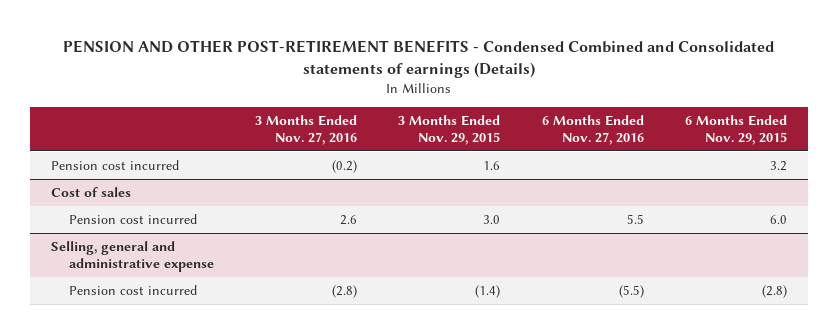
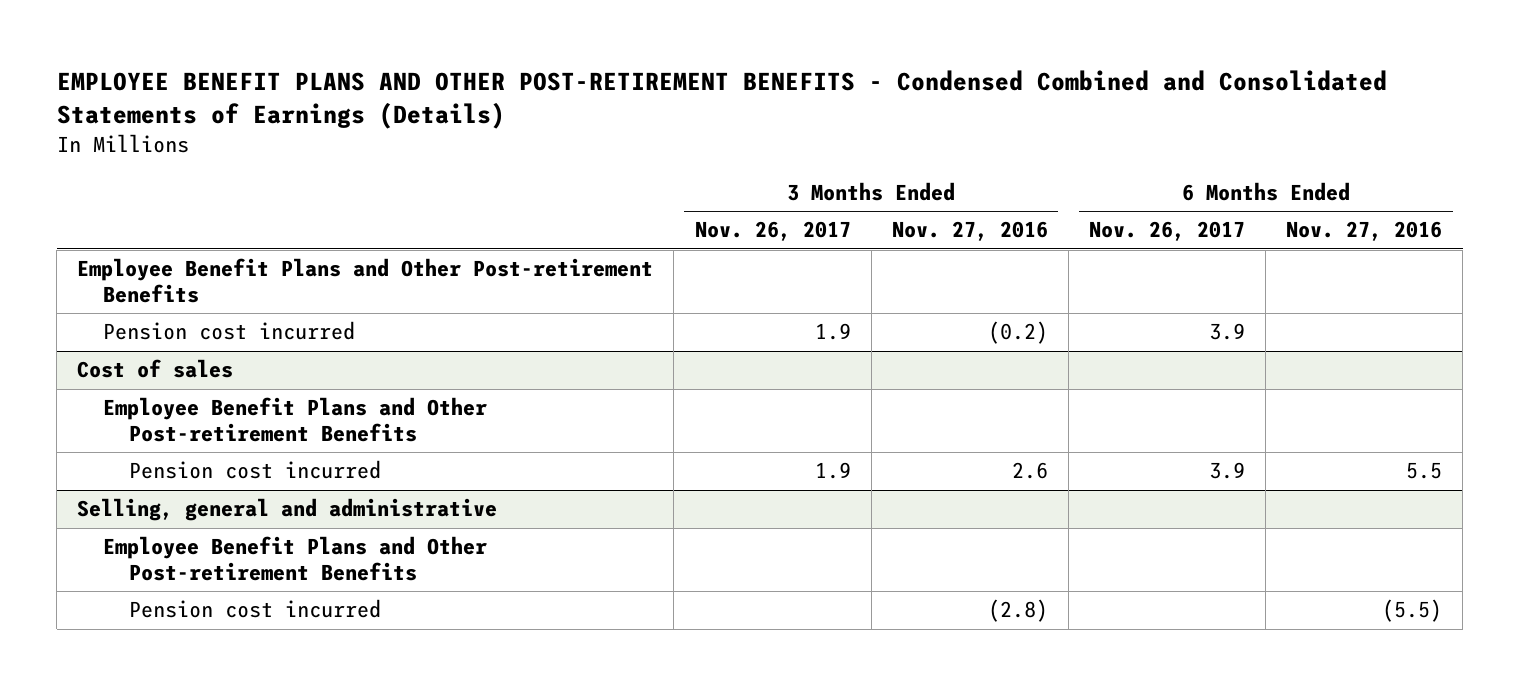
- PENSION AND OTHER POST-RETIREMENT BENEFITS - Condensed Combined and Consolidated statements of earnings (Details)
+ EMPLOYEE BENEFIT PLANS AND OTHER POST-RETIREMENT BENEFITS - Condensed Combined and Consolidated Statements of Earnings (Details)
- | 3 Months Ended Nov. 27, 2016 | 3 Months Ended Nov. 29, 2015 | 6 Months Ended Nov. 27, 2016 | 6 Months Ended Nov. 29, 2015
+ | 3 Months Ended Nov. 26, 2017 | 3 Months Ended Nov. 27, 2016 | 6 Months Ended Nov. 26, 2017 | 6 Months Ended Nov. 27, 2016
+ Employee Benefit Plans and Other Post-retirement Benefits
@ Cost of sales
+ Employee Benefit Plans and Other Post-retirement Benefits
- Selling, general and administrative expense
+ Selling, general and administrative
+ Employee Benefit Plans and Other Post-retirement Benefits

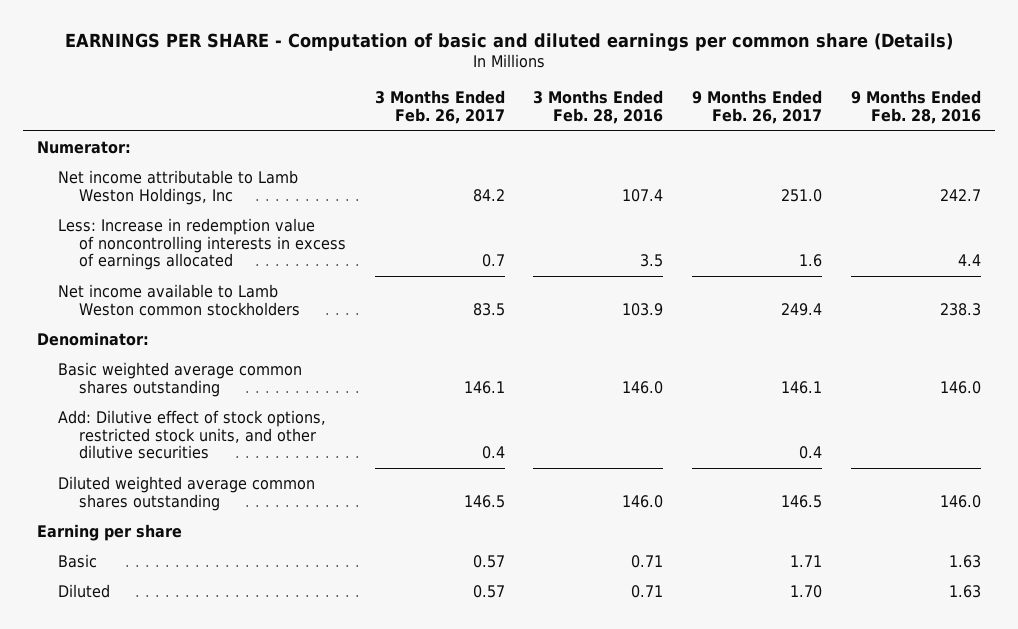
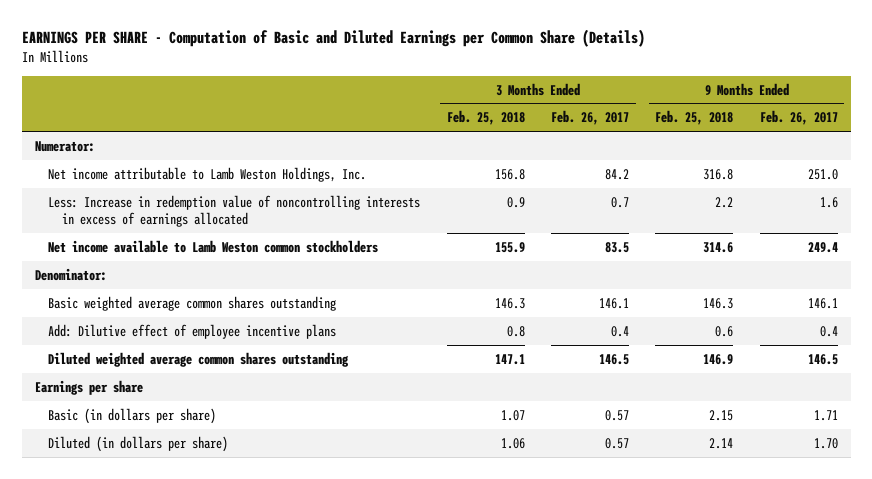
- EARNINGS PER SHARE - Computation of basic and diluted earnings per common share (Details)
+ EARNINGS PER SHARE - Computation of Basic and Diluted Earnings per Common Share (Details)
- | 3 Months Ended Feb. 26, 2017 | 3 Months Ended Feb. 28, 2016 | 9 Months Ended Feb. 26, 2017 | 9 Months Ended Feb. 28, 2016
+ | 3 Months Ended Feb. 25, 2018 | 3 Months Ended Feb. 26, 2017 | 9 Months Ended Feb. 25, 2018 | 9 Months Ended Feb. 26, 2017
- Net income attributable to Lamb Weston Holdings, Inc | 84.2 | 107.4 | 251.0 | 242.7
+ Net income attributable to Lamb Weston Holdings, Inc. | 156.8 | 84.2 | 316.8 | 251.0
- Add: Dilutive effect of stock options, restricted stock units, and other dilutive securities | 0.4 | | 0.4 |
+ Add: Dilutive effect of employee incentive plans | 0.8 | 0.4 | 0.6 | 0.4
- Earning per share
- Basic | 0.57 | 0.71 | 1.71 | 1.63
- Diluted | 0.57 | 0.71 | 1.70 | 1.63
+ Earnings per share
+ Basic (in dollars per share) | 1.07 | 0.57 | 2.15 | 1.71
+ Diluted (in dollars per share) | 1.06 | 0.57 | 2.14 | 1.70

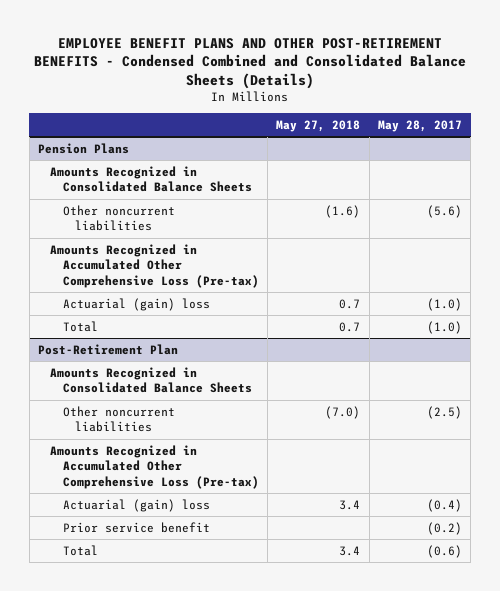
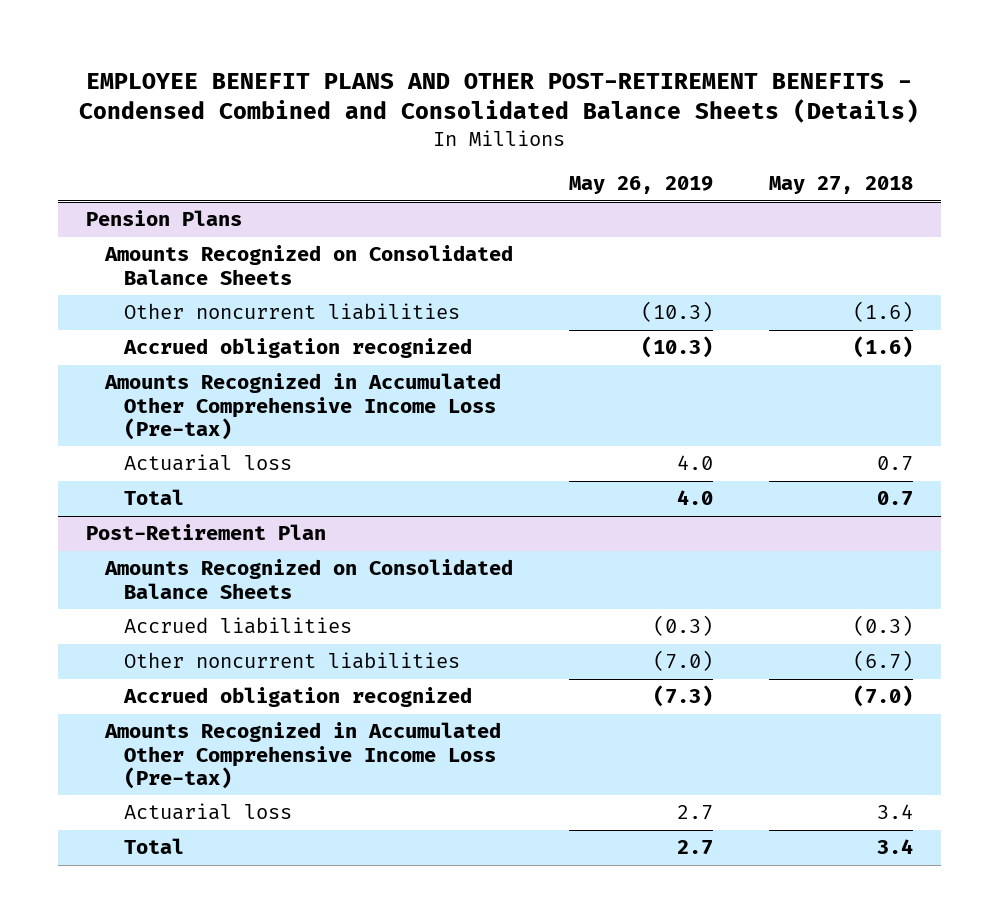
- | May 27, 2018 | May 28, 2017
+ | May 26, 2019 | May 27, 2018
@ Pension Plans
- Amounts Recognized in Consolidated Balance Sheets
+ Amounts Recognized on Consolidated Balance Sheets
- Amounts Recognized in Accumulated Other Comprehensive Loss (Pre-tax)
- Actuarial (gain) loss | 0.7 | (1.0)
+ Accrued obligation recognized | (10.3) | (1.6)
+ Amounts Recognized in Accumulated Other Comprehensive Income Loss (Pre-tax)
+ Actuarial loss | 4.0 | 0.7
@ Post-Retirement Plan
- Amounts Recognized in Consolidated Balance Sheets
- Other noncurrent liabilities | (7.0) | (2.5)
- Amounts Recognized in Accumulated Other Comprehensive Loss (Pre-tax)
- Actuarial (gain) loss | 3.4 | (0.4)
- Prior service benefit | | (0.2)
+ Amounts Recognized on Consolidated Balance Sheets
+ Accrued liabilities | (0.3) | (0.3)
+ Other noncurrent liabilities | (7.0) | (6.7)
+ Accrued obligation recognized | (7.3) | (7.0)
+ Amounts Recognized in Accumulated Other Comprehensive Income Loss (Pre-tax)
+ Actuarial loss | 2.7 | 3.4

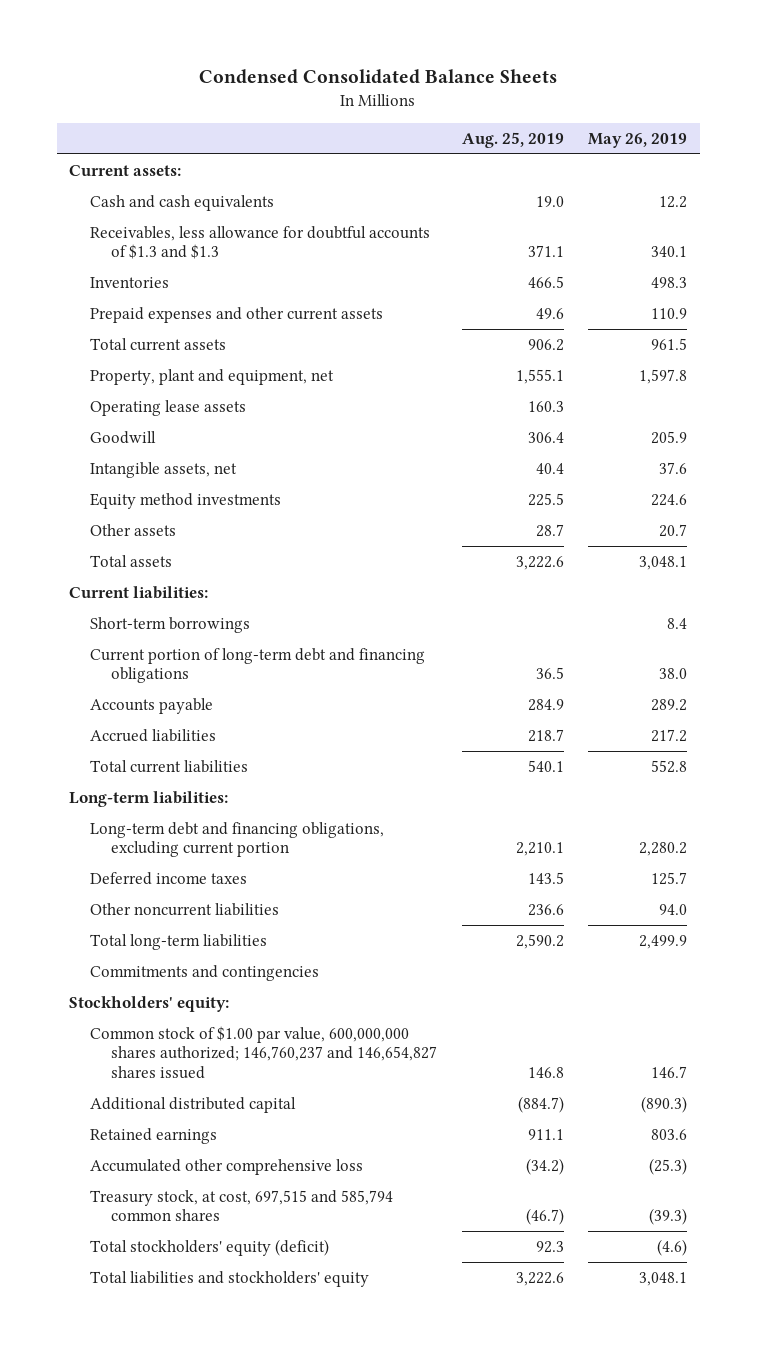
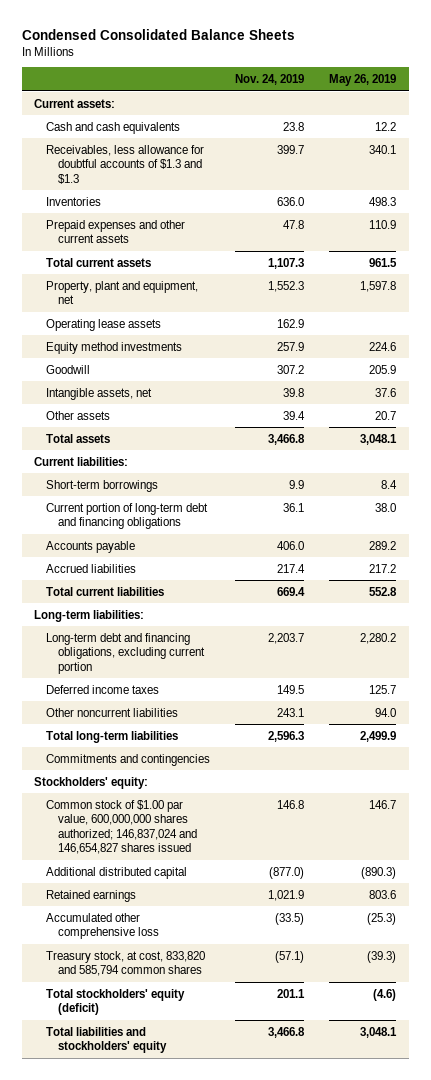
- | Aug. 25, 2019 | May 26, 2019
+ | Nov. 24, 2019 | May 26, 2019
moved up: Equity method investments | 257.9 | 224.6
- Common stock of $1.00 par value, 600,000,000 shares authorized; 146,760,237 and 146,654,827 shares issued | 146.8 | 146.7
+ Common stock of $1.00 par value, 600,000,000 shares authorized; 146,837,024 and 146,654,827 shares issued | 146.8 | 146.7
- Treasury stock, at cost, 697,515 and 585,794 common shares | (46.7) | (39.3)
+ Treasury stock, at cost, 833,820 and 585,794 common shares | (57.1) | (39.3)

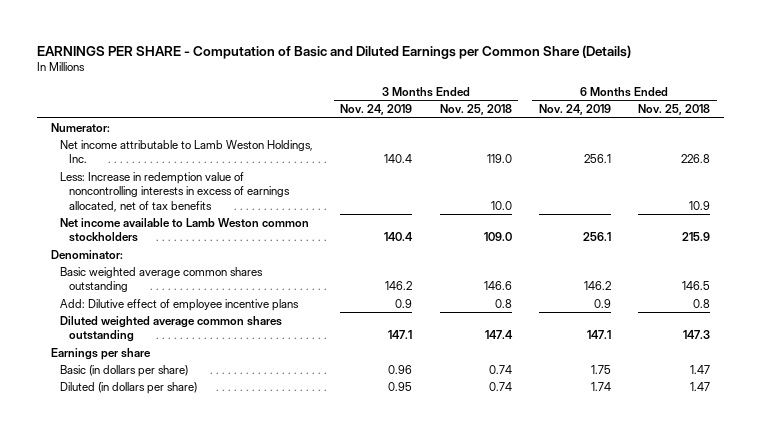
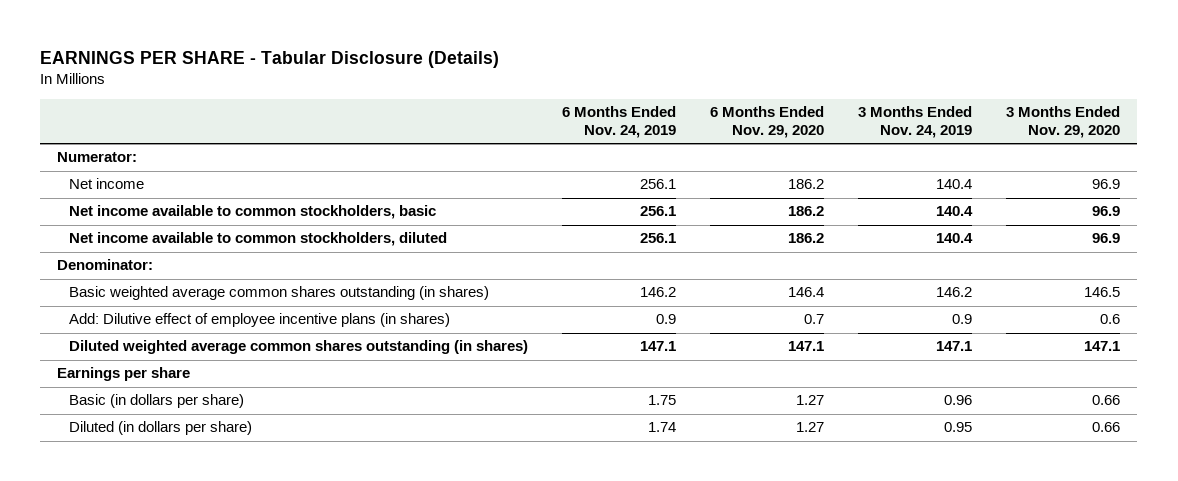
- EARNINGS PER SHARE - Computation of Basic and Diluted Earnings per Common Share (Details)
+ EARNINGS PER SHARE - Tabular Disclosure (Details)
- | 3 Months Ended Nov. 24, 2019 | 3 Months Ended Nov. 25, 2018 | 6 Months Ended Nov. 24, 2019 | 6 Months Ended Nov. 25, 2018
+ | 6 Months Ended Nov. 24, 2019 | 6 Months Ended Nov. 29, 2020 | 3 Months Ended Nov. 24, 2019 | 3 Months Ended Nov. 29, 2020
- Net income attributable to Lamb Weston Holdings, Inc. | 140.4 | 119.0 | 256.1 | 226.8
- Less: Increase in redemption value of noncontrolling interests in excess of earnings allocated, net of tax benefits | | 10.0 | | 10.9
- Net income available to Lamb Weston common stockholders | 140.4 | 109.0 | 256.1 | 215.9
+ Net income | 256.1 | 186.2 | 140.4 | 96.9
+ Net income available to common stockholders, basic | 256.1 | 186.2 | 140.4 | 96.9
+ Net income available to common stockholders, diluted | 256.1 | 186.2 | 140.4 | 96.9
- Basic weighted average common shares outstanding | 146.2 | 146.6 | 146.2 | 146.5
- Add: Dilutive effect of employee incentive plans | 0.9 | 0.8 | 0.9 | 0.8
- Diluted weighted average common shares outstanding | 147.1 | 147.4 | 147.1 | 147.3
+ Basic weighted average common shares outstanding (in shares) | 146.2 | 146.4 | 146.2 | 146.5
+ Add: Dilutive effect of employee incentive plans (in shares) | 0.9 | 0.7 | 0.9 | 0.6
+ Diluted weighted average common shares outstanding (in shares) | 147.1 | 147.1 | 147.1 | 147.1

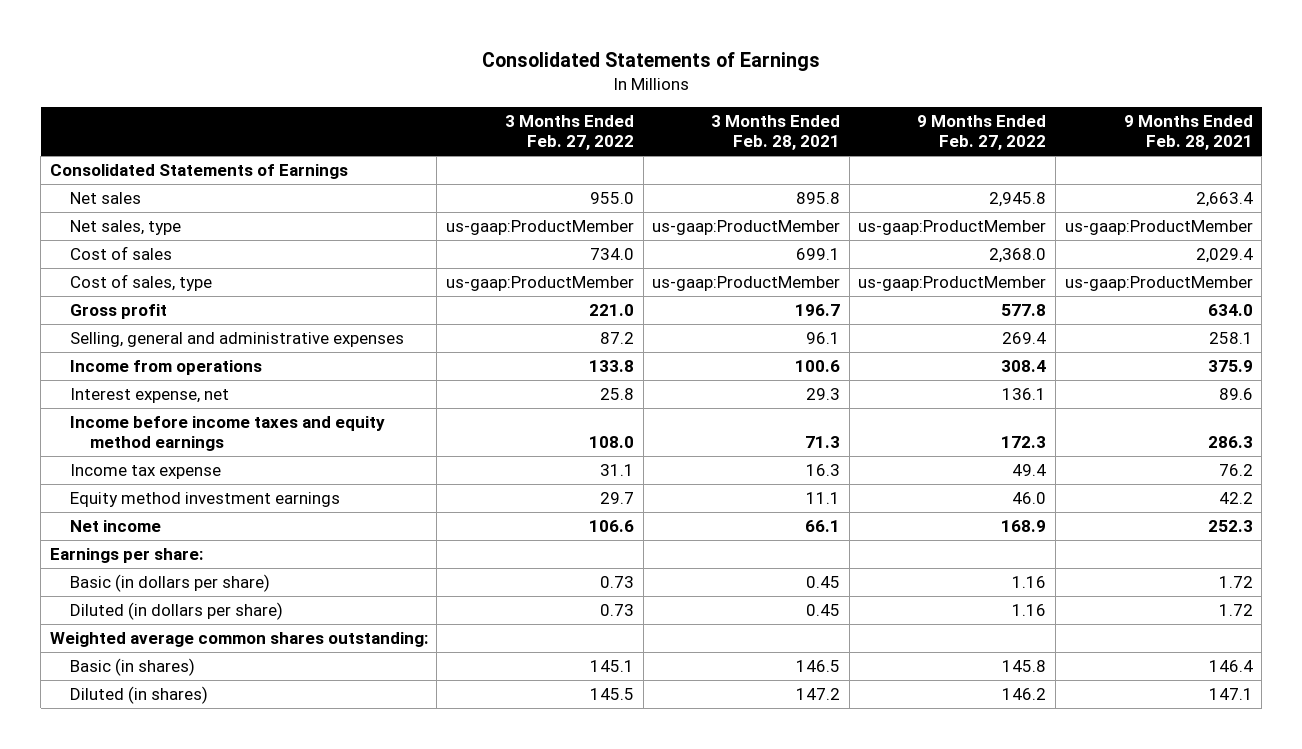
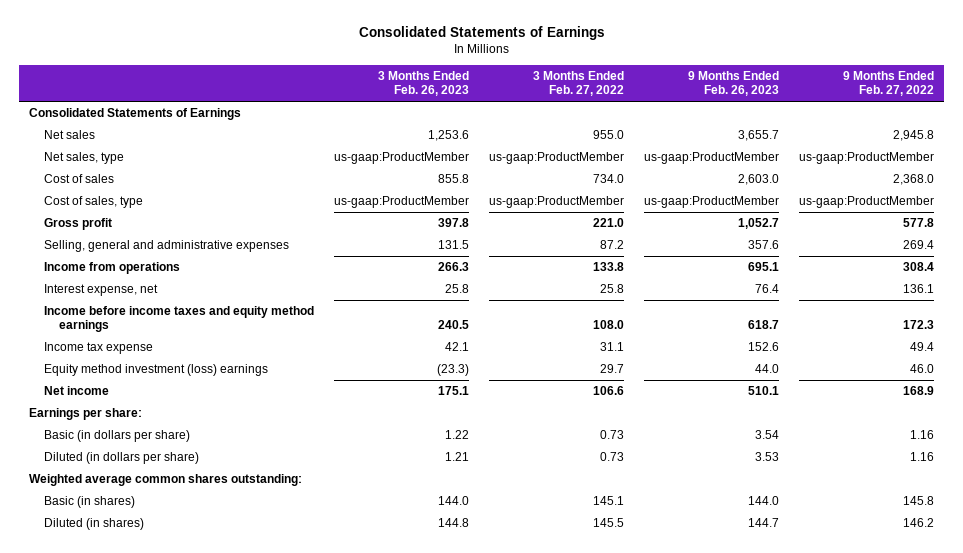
- | 3 Months Ended Feb. 27, 2022 | 3 Months Ended Feb. 28, 2021 | 9 Months Ended Feb. 27, 2022 | 9 Months Ended Feb. 28, 2021
+ | 3 Months Ended Feb. 26, 2023 | 3 Months Ended Feb. 27, 2022 | 9 Months Ended Feb. 26, 2023 | 9 Months Ended Feb. 27, 2022
- Equity method investment earnings | 29.7 | 11.1 | 46.0 | 42.2
+ Equity method investment (loss) earnings | (23.3) | 29.7 | 44.0 | 46.0

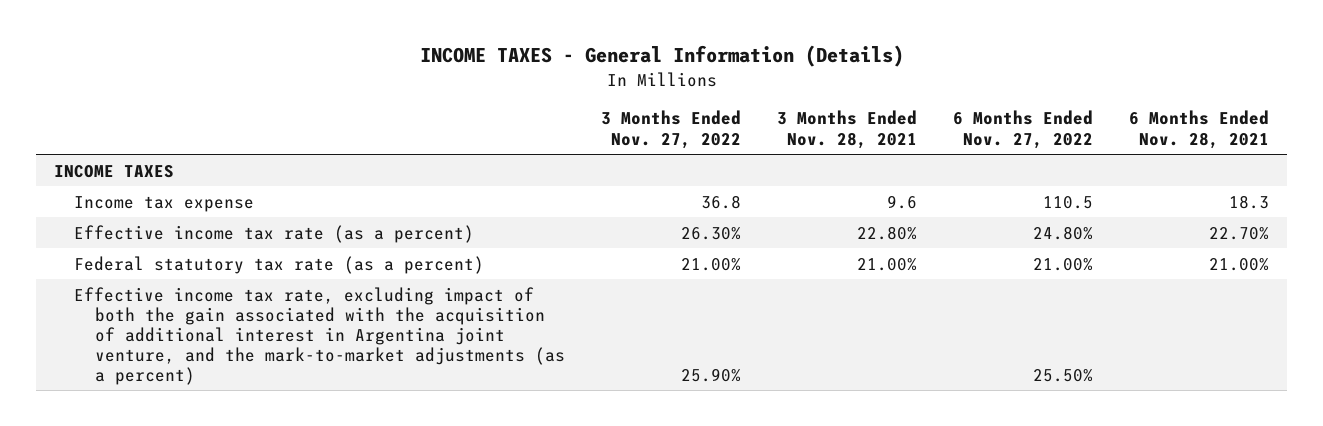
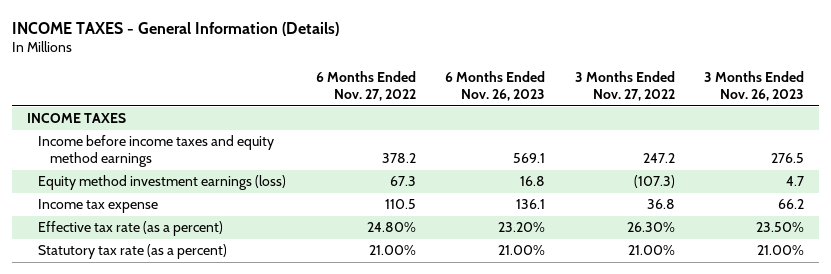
- | 3 Months Ended Nov. 27, 2022 | 3 Months Ended Nov. 28, 2021 | 6 Months Ended Nov. 27, 2022 | 6 Months Ended Nov. 28, 2021
+ | 6 Months Ended Nov. 27, 2022 | 6 Months Ended Nov. 26, 2023 | 3 Months Ended Nov. 27, 2022 | 3 Months Ended Nov. 26, 2023
+ Income before income taxes and equity method earnings | 378.2 | 569.1 | 247.2 | 276.5
+ Equity method investment earnings (loss) | 67.3 | 16.8 | (107.3) | 4.7
- Effective income tax rate (as a percent) | 26.30% | 22.80% | 24.80% | 22.70%
- Federal statutory tax rate (as a percent) | 21.00% | 21.00% | 21.00% | 21.00%
- Effective income tax rate, excluding impact of both the gain associated with the acquisition of additional interest in Argentina joint venture, and the mark-to-market adjustments (as a percent) | 25.90% | | 25.50% |
+ Effective tax rate (as a percent) | 24.80% | 23.20% | 26.30% | 23.50%
+ Statutory tax rate (as a percent) | 21.00% | 21.00% | 21.00% | 21.00%

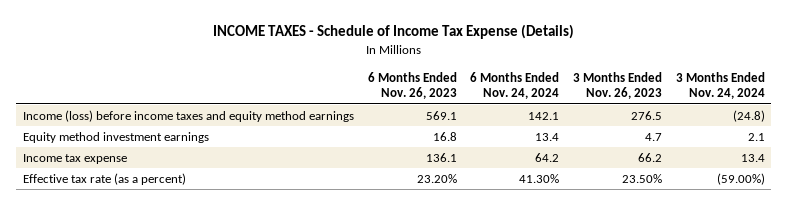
- INCOME TAXES - General Information (Details)
+ INCOME TAXES - Schedule of Income Tax Expense (Details)
- | 6 Months Ended Nov. 27, 2022 | 6 Months Ended Nov. 26, 2023 | 3 Months Ended Nov. 27, 2022 | 3 Months Ended Nov. 26, 2023
+ | 6 Months Ended Nov. 26, 2023 | 6 Months Ended Nov. 24, 2024 | 3 Months Ended Nov. 26, 2023 | 3 Months Ended Nov. 24, 2024
- INCOME TAXES
- Income before income taxes and equity method earnings | 378.2 | 569.1 | 247.2 | 276.5
- Equity method investment earnings (loss) | 67.3 | 16.8 | (107.3) | 4.7
+ Income (loss) before income taxes and equity method earnings | 569.1 | 142.1 | 276.5 | (24.8)
+ Equity method investment earnings | 16.8 | 13.4 | 4.7 | 2.1
- Statutory tax rate (as a percent) | 21.00% | 21.00% | 21.00% | 21.00%

